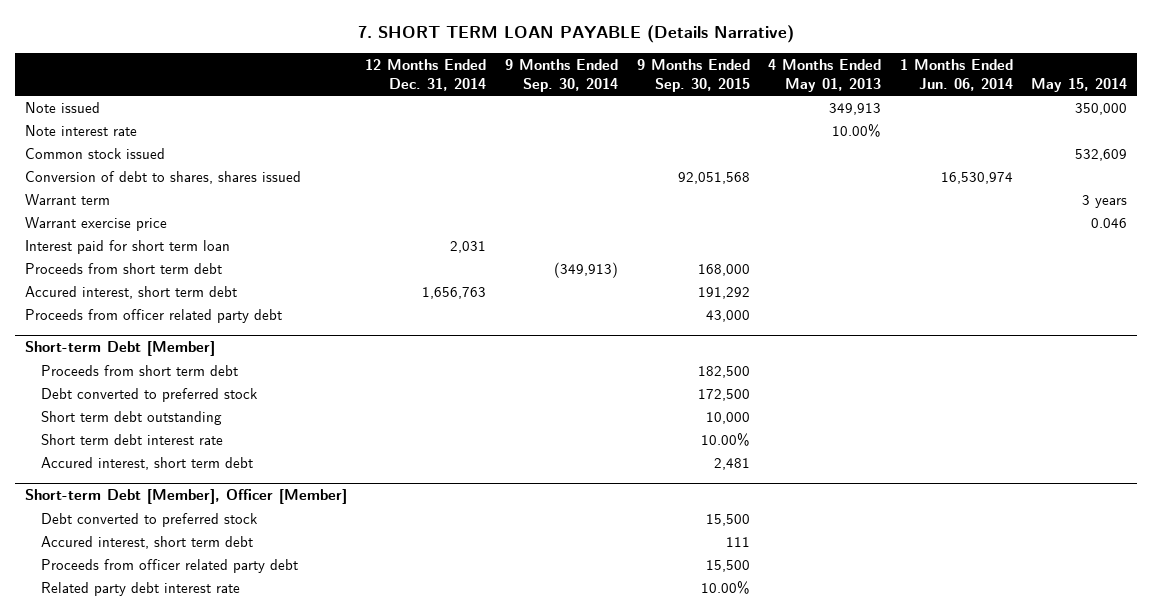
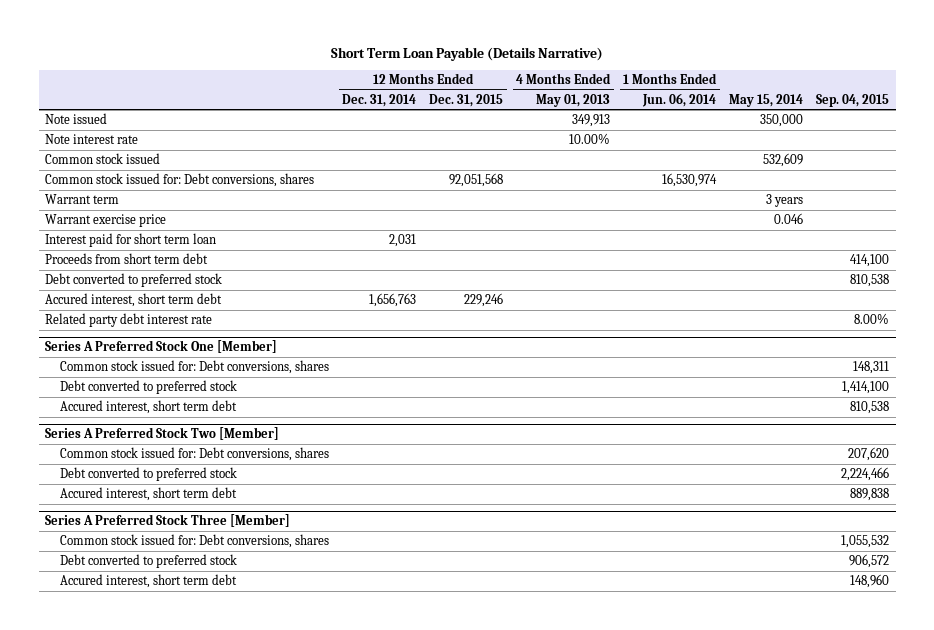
- 7. SHORT TERM LOAN PAYABLE (Details Narrative)
+ Short Term Loan Payable (Details Narrative)
- | 12 Months Ended Dec. 31, 2014 | 9 Months Ended Sep. 30, 2014 | 9 Months Ended Sep. 30, 2015 | 4 Months Ended May 01, 2013 | 1 Months Ended Jun. 06, 2014 | May 15, 2014
+ | 12 Months Ended Dec. 31, 2014 | 12 Months Ended Dec. 31, 2015 | 4 Months Ended May 01, 2013 | 1 Months Ended Jun. 06, 2014 | May 15, 2014 | Sep. 04, 2015
- Conversion of debt to shares, shares issued | | | 92,051,568 | | 16,530,974 |
+ Common stock issued for: Debt conversions, shares | | 92,051,568 | | 16,530,974 | |
+ Debt converted to preferred stock | | | | | | 810,538
- Proceeds from officer related party debt | | | 43,000 | | |
- Short-term Debt [Member]
- Proceeds from short term debt | | | 182,500 | | |
- Debt converted to preferred stock | | | 172,500 | | |
- Short term debt outstanding | | | 10,000 | | |
- Short term debt interest rate | | | 10.00% | | |
- Accured interest, short term debt | | | 2,481 | | |
- Short-term Debt [Member], Officer [Member]
- Debt converted to preferred stock | | | 15,500 | | |
- Accured interest, short term debt | | | 111 | | |
- Proceeds from officer related party debt | | | 15,500 | | |
- Related party debt interest rate | | | 10.00% | | |
+ Related party debt interest rate | | | | | | 8.00%
+ Series A Preferred Stock One [Member]
+ Common stock issued for: Debt conversions, shares | | | | | | 148,311
+ Debt converted to preferred stock | | | | | | 1,414,100
+ Accured interest, short term debt | | | | | | 810,538
+ Series A Preferred Stock Two [Member]
+ Common stock issued for: Debt conversions, shares | | | | | | 207,620
+ Debt converted to preferred stock | | | | | | 2,224,466
+ Accured interest, short term debt | | | | | | 889,838
+ Series A Preferred Stock Three [Member]
+ Common stock issued for: Debt conversions, shares | | | | | | 1,055,532
+ Debt converted to preferred stock | | | | | | 906,572
+ Accured interest, short term debt | | | | | | 148,960

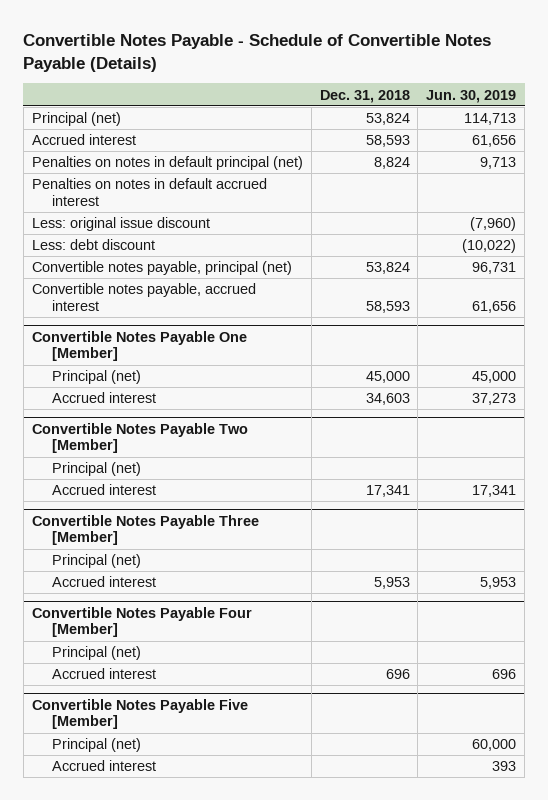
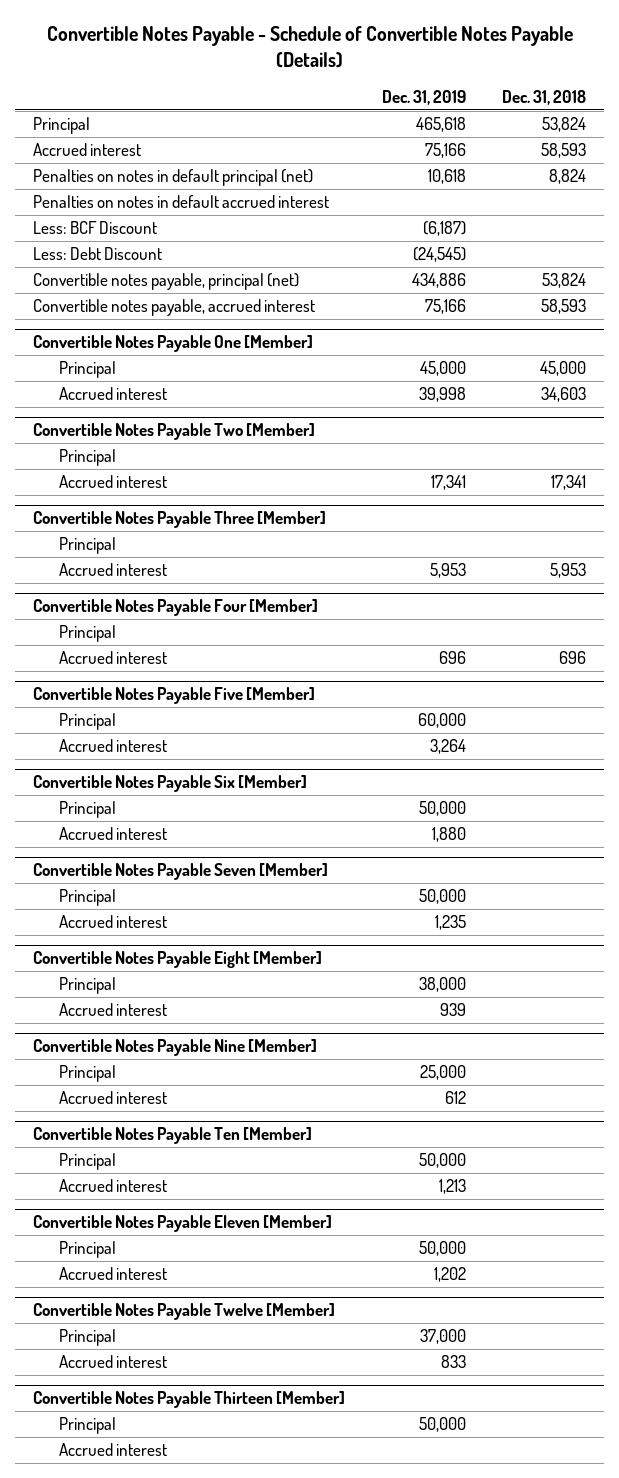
- | Dec. 31, 2018 | Jun. 30, 2019
+ | Dec. 31, 2019 | Dec. 31, 2018
- Principal (net) | 53,824 | 114,713
+ Principal | 465,618 | 53,824
- Less: original issue discount | | (7,960)
- Less: debt discount | | (10,022)
+ Less: BCF Discount | (6,187) |
+ Less: Debt Discount | (24,545) |
@ Convertible Notes Payable One [Member]
- Principal (net) | 45,000 | 45,000
+ Principal | 45,000 | 45,000
@ Convertible Notes Payable Two [Member]
- Principal (net)
+ Principal
@ Convertible Notes Payable Three [Member]
- Principal (net)
+ Principal
@ Convertible Notes Payable Four [Member]
- Principal (net)
+ Principal
@ Convertible Notes Payable Five [Member]
- Principal (net) | | 60,000
+ Principal | 60,000 |
+ Convertible Notes Payable Six [Member]
+ Principal | 50,000 |
+ Accrued interest | 1,880 |
+ Convertible Notes Payable Seven [Member]
+ Principal | 50,000 |
+ Accrued interest | 1,235 |
+ Convertible Notes Payable Eight [Member]
+ Principal | 38,000 |
+ Accrued interest | 939 |
+ Convertible Notes Payable Nine [Member]
+ Principal | 25,000 |
+ Accrued interest | 612 |
+ Convertible Notes Payable Ten [Member]
+ Principal | 50,000 |
+ Accrued interest | 1,213 |
+ Convertible Notes Payable Eleven [Member]
+ Principal | 50,000 |
+ Accrued interest | 1,202 |
+ Convertible Notes Payable Twelve [Member]
+ Principal | 37,000 |
+ Accrued interest | 833 |
+ Convertible Notes Payable Thirteen [Member]
+ Principal | 50,000 |
+ Accrued interest

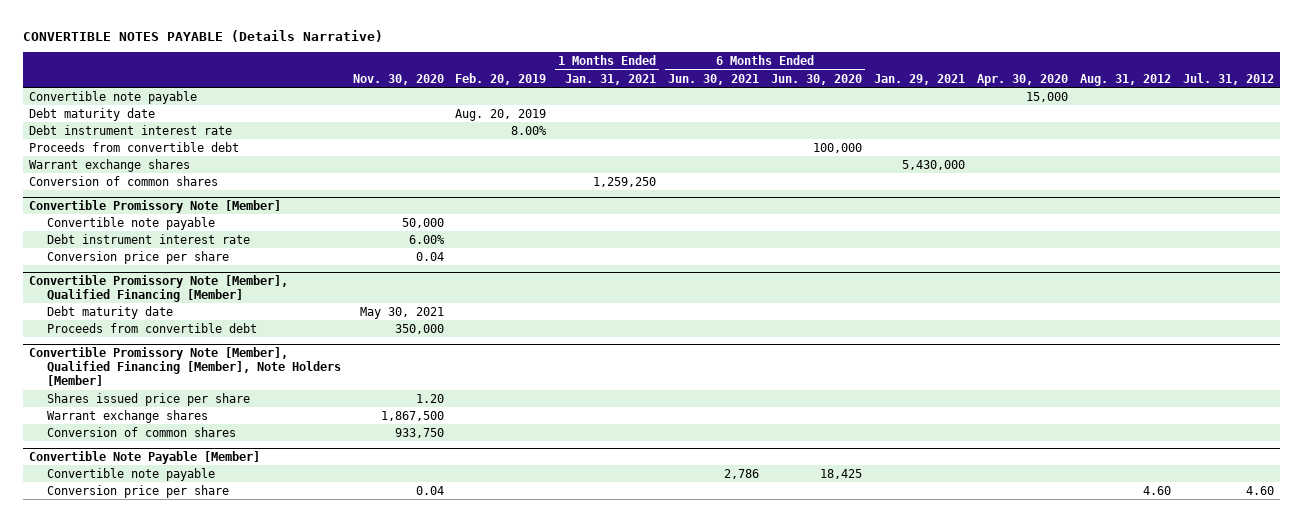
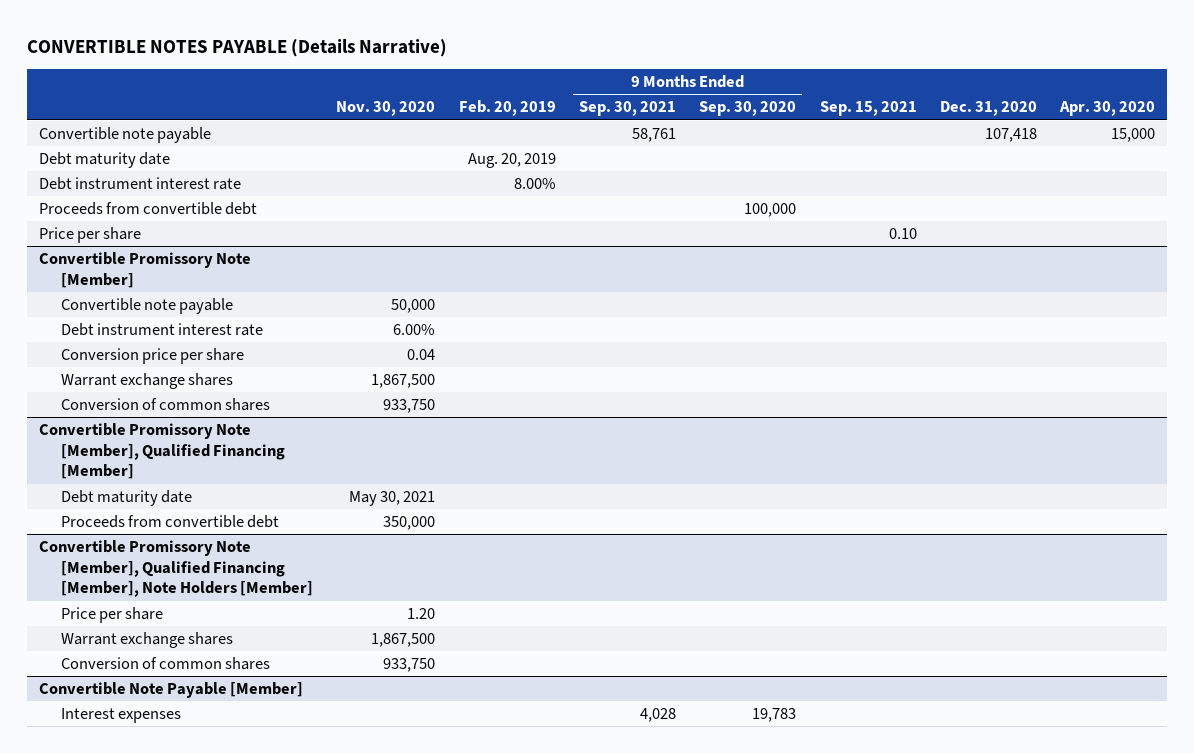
- | Nov. 30, 2020 | Feb. 20, 2019 | 1 Months Ended Jan. 31, 2021 | 6 Months Ended Jun. 30, 2021 | 6 Months Ended Jun. 30, 2020 | Jan. 29, 2021 | Apr. 30, 2020 | Aug. 31, 2012 | Jul. 31, 2012
+ | Nov. 30, 2020 | Feb. 20, 2019 | 9 Months Ended Sep. 30, 2021 | 9 Months Ended Sep. 30, 2020 | Sep. 15, 2021 | Dec. 31, 2020 | Apr. 30, 2020
- Warrant exchange shares | | | | | | 5,430,000 | | |
- Conversion of common shares | | | 1,259,250 | | | | | |
+ Price per share | | | | | 0.10 | |
@ Convertible Promissory Note [Member]
+ Warrant exchange shares | 1,867,500 | | | | | |
+ Conversion of common shares | 933,750 | | | | | |
@ Convertible Promissory Note [Member], Qualified Financing [Member], Note Holders [Member]
- Shares issued price per share | 1.20 | | | | | | | |
+ Price per share | 1.20 | | | | | |
@ Convertible Note Payable [Member]
- Convertible note payable | | | | 2,786 | 18,425 | | | |
- Conversion price per share | 0.04 | | | | | | | 4.60 | 4.60
+ Interest expenses | | | 4,028 | 19,783 | | |

